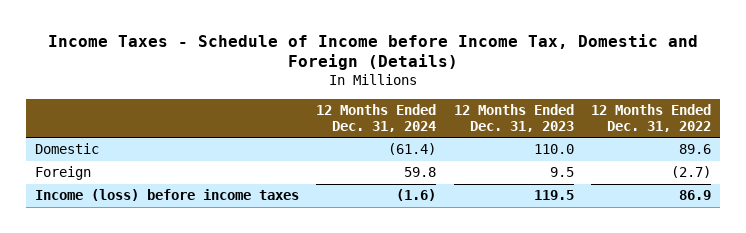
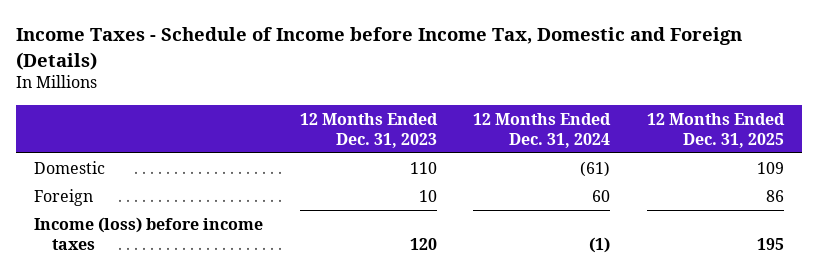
- | 12 Months Ended Dec. 31, 2024 | 12 Months Ended Dec. 31, 2023 | 12 Months Ended Dec. 31, 2022
+ | 12 Months Ended Dec. 31, 2023 | 12 Months Ended Dec. 31, 2024 | 12 Months Ended Dec. 31, 2025
- Domestic | (61.4) | 110.0 | 89.6
- Foreign | 59.8 | 9.5 | (2.7)
- Income (loss) before income taxes | (1.6) | 119.5 | 86.9
+ Domestic | 110 | (61) | 109
+ Foreign | 10 | 60 | 86
+ Income (loss) before income taxes | 120 | (1) | 195

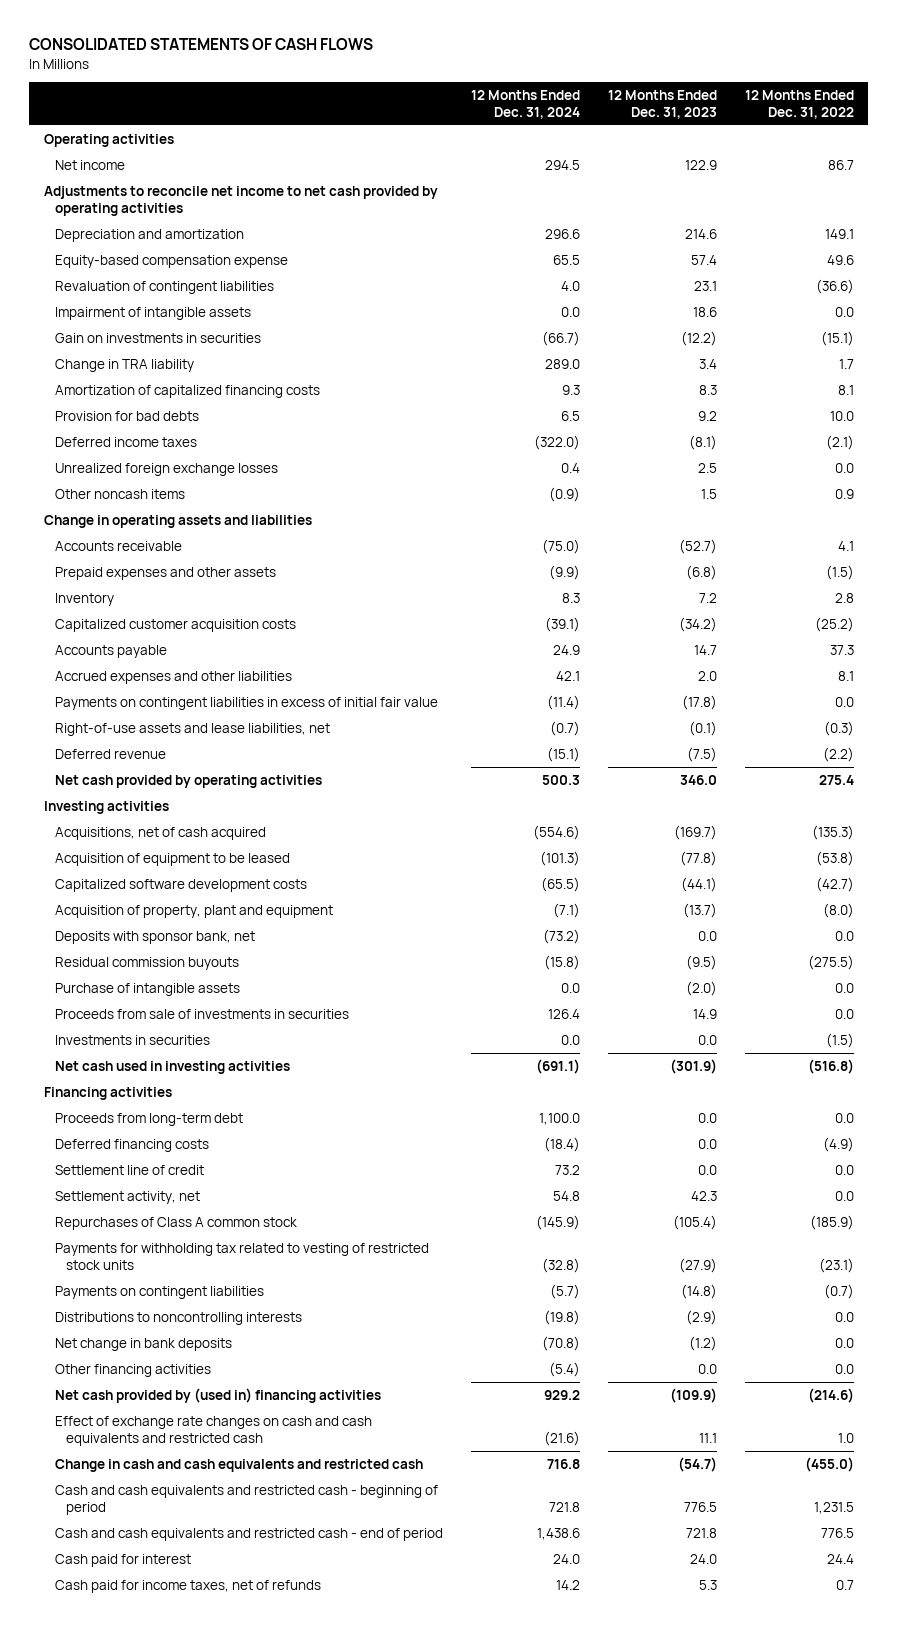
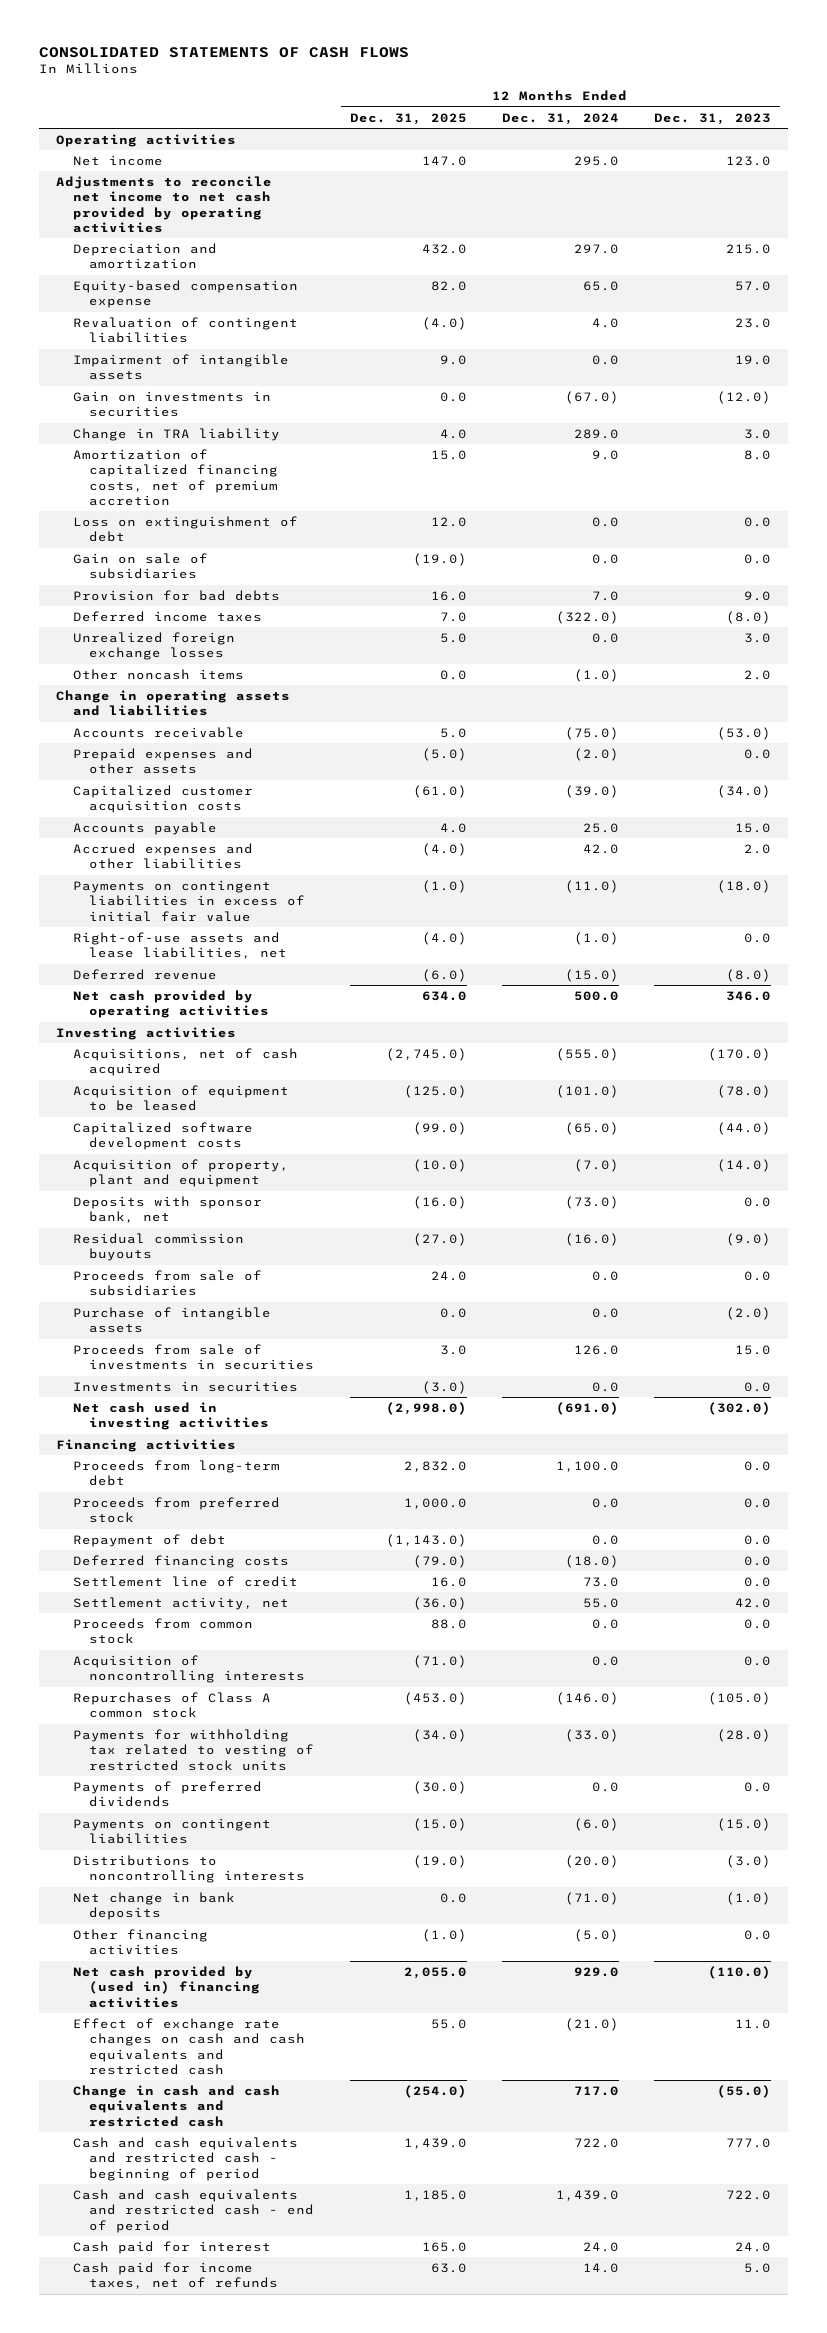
- | 12 Months Ended Dec. 31, 2024 | 12 Months Ended Dec. 31, 2023 | 12 Months Ended Dec. 31, 2022
+ | 12 Months Ended Dec. 31, 2025 | 12 Months Ended Dec. 31, 2024 | 12 Months Ended Dec. 31, 2023
- Net income | 294.5 | 122.9 | 86.7
+ Net income | 147.0 | 295.0 | 123.0
- Depreciation and amortization | 296.6 | 214.6 | 149.1
- Equity-based compensation expense | 65.5 | 57.4 | 49.6
- Revaluation of contingent liabilities | 4.0 | 23.1 | (36.6)
- Impairment of intangible assets | 0.0 | 18.6 | 0.0
- Gain on investments in securities | (66.7) | (12.2) | (15.1)
- Change in TRA liability | 289.0 | 3.4 | 1.7
- Amortization of capitalized financing costs | 9.3 | 8.3 | 8.1
- Provision for bad debts | 6.5 | 9.2 | 10.0
- Deferred income taxes | (322.0) | (8.1) | (2.1)
- Unrealized foreign exchange losses | 0.4 | 2.5 | 0.0
- Other noncash items | (0.9) | 1.5 | 0.9
+ Depreciation and amortization | 432.0 | 297.0 | 215.0
+ Equity-based compensation expense | 82.0 | 65.0 | 57.0
+ Revaluation of contingent liabilities | (4.0) | 4.0 | 23.0
+ Impairment of intangible assets | 9.0 | 0.0 | 19.0
+ Gain on investments in securities | 0.0 | (67.0) | (12.0)
+ Change in TRA liability | 4.0 | 289.0 | 3.0
+ Amortization of capitalized financing costs, net of premium accretion | 15.0 | 9.0 | 8.0
+ Loss on extinguishment of debt | 12.0 | 0.0 | 0.0
+ Gain on sale of subsidiaries | (19.0) | 0.0 | 0.0
+ Provision for bad debts | 16.0 | 7.0 | 9.0
+ Deferred income taxes | 7.0 | (322.0) | (8.0)
+ Unrealized foreign exchange losses | 5.0 | 0.0 | 3.0
+ Other noncash items | 0.0 | (1.0) | 2.0
- Accounts receivable | (75.0) | (52.7) | 4.1
- Prepaid expenses and other assets | (9.9) | (6.8) | (1.5)
- Inventory | 8.3 | 7.2 | 2.8
- Capitalized customer acquisition costs | (39.1) | (34.2) | (25.2)
- Accounts payable | 24.9 | 14.7 | 37.3
- Accrued expenses and other liabilities | 42.1 | 2.0 | 8.1
- Payments on contingent liabilities in excess of initial fair value | (11.4) | (17.8) | 0.0
- Right-of-use assets and lease liabilities, net | (0.7) | (0.1) | (0.3)
- Deferred revenue | (15.1) | (7.5) | (2.2)
- Net cash provided by operating activities | 500.3 | 346.0 | 275.4
+ Accounts receivable | 5.0 | (75.0) | (53.0)
+ Prepaid expenses and other assets | (5.0) | (2.0) | 0.0
+ Capitalized customer acquisition costs | (61.0) | (39.0) | (34.0)
+ Accounts payable | 4.0 | 25.0 | 15.0
+ Accrued expenses and other liabilities | (4.0) | 42.0 | 2.0
+ Payments on contingent liabilities in excess of initial fair value | (1.0) | (11.0) | (18.0)
+ Right-of-use assets and lease liabilities, net | (4.0) | (1.0) | 0.0
+ Deferred revenue | (6.0) | (15.0) | (8.0)
+ Net cash provided by operating activities | 634.0 | 500.0 | 346.0
- Acquisitions, net of cash acquired | (554.6) | (169.7) | (135.3)
- Acquisition of equipment to be leased | (101.3) | (77.8) | (53.8)
- Capitalized software development costs | (65.5) | (44.1) | (42.7)
- Acquisition of property, plant and equipment | (7.1) | (13.7) | (8.0)
- Deposits with sponsor bank, net | (73.2) | 0.0 | 0.0
- Residual commission buyouts | (15.8) | (9.5) | (275.5)
+ Acquisitions, net of cash acquired | (2,745.0) | (555.0) | (170.0)
+ Acquisition of equipment to be leased | (125.0) | (101.0) | (78.0)
+ Capitalized software development costs | (99.0) | (65.0) | (44.0)
+ Acquisition of property, plant and equipment | (10.0) | (7.0) | (14.0)
+ Deposits with sponsor bank, net | (16.0) | (73.0) | 0.0
+ Residual commission buyouts | (27.0) | (16.0) | (9.0)
+ Proceeds from sale of subsidiaries | 24.0 | 0.0 | 0.0
- Proceeds from sale of investments in securities | 126.4 | 14.9 | 0.0
+ Proceeds from sale of investments in securities | 3.0 | 126.0 | 15.0
- Net cash used in investing activities | (691.1) | (301.9) | (516.8)
+ Net cash used in investing activities | (2,998.0) | (691.0) | (302.0)
- Deferred financing costs | (18.4) | 0.0 | (4.9)
- Settlement line of credit | 73.2 | 0.0 | 0.0
- Settlement activity, net | 54.8 | 42.3 | 0.0
- Repurchases of Class A common stock | (145.9) | (105.4) | (185.9)
- Payments for withholding tax related to vesting of restricted stock units | (32.8) | (27.9) | (23.1)
- Payments on contingent liabilities | (5.7) | (14.8) | (0.7)
- Distributions to noncontrolling interests | (19.8) | (2.9) | 0.0
- Net change in bank deposits | (70.8) | (1.2) | 0.0
- Other financing activities | (5.4) | 0.0 | 0.0
- Net cash provided by (used in) financing activities | 929.2 | (109.9) | (214.6)
- Effect of exchange rate changes on cash and cash equivalents and restricted cash | (21.6) | 11.1 | 1.0
- Change in cash and cash equivalents and restricted cash | 716.8 | (54.7) | (455.0)
- Cash and cash equivalents and restricted cash - beginning of period | 721.8 | 776.5 | 1,231.5
- Cash and cash equivalents and restricted cash - end of period | 1,438.6 | 721.8 | 776.5
+ Proceeds from preferred stock | 1,000.0 | 0.0 | 0.0
+ Repayment of debt | (1,143.0) | 0.0 | 0.0
+ Deferred financing costs | (79.0) | (18.0) | 0.0
+ Settlement line of credit | 16.0 | 73.0 | 0.0
+ Settlement activity, net | (36.0) | 55.0 | 42.0
+ Proceeds from common stock | 88.0 | 0.0 | 0.0
+ Acquisition of noncontrolling interests | (71.0) | 0.0 | 0.0
+ Repurchases of Class A common stock | (453.0) | (146.0) | (105.0)
+ Payments for withholding tax related to vesting of restricted stock units | (34.0) | (33.0) | (28.0)
+ Payments of preferred dividends | (30.0) | 0.0 | 0.0
+ Payments on contingent liabilities | (15.0) | (6.0) | (15.0)
+ Distributions to noncontrolling interests | (19.0) | (20.0) | (3.0)
+ Net change in bank deposits | 0.0 | (71.0) | (1.0)
+ Other financing activities | (1.0) | (5.0) | 0.0
+ Net cash provided by (used in) financing activities | 2,055.0 | 929.0 | (110.0)
+ Effect of exchange rate changes on cash and cash equivalents and restricted cash | 55.0 | (21.0) | 11.0
+ Change in cash and cash equivalents and restricted cash | (254.0) | 717.0 | (55.0)
+ Cash and cash equivalents and restricted cash - beginning of period | 1,439.0 | 722.0 | 777.0
+ Cash and cash equivalents and restricted cash - end of period | 1,185.0 | 1,439.0 | 722.0
- Cash paid for income taxes, net of refunds | 14.2 | 5.3 | 0.7
+ Cash paid for income taxes, net of refunds | 63.0 | 14.0 | 5.0

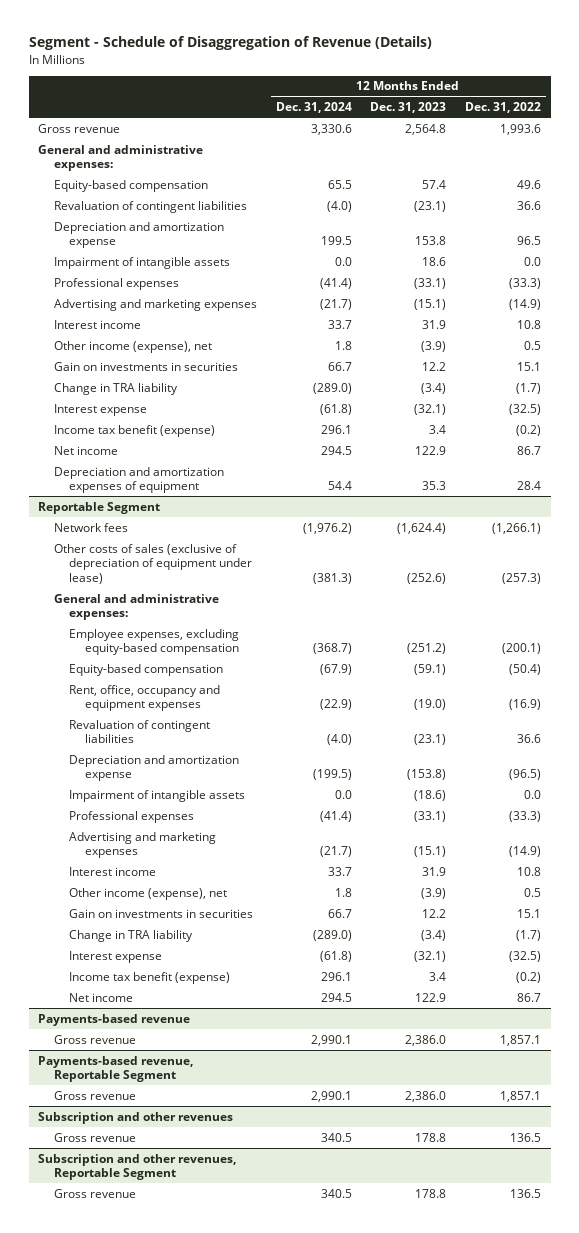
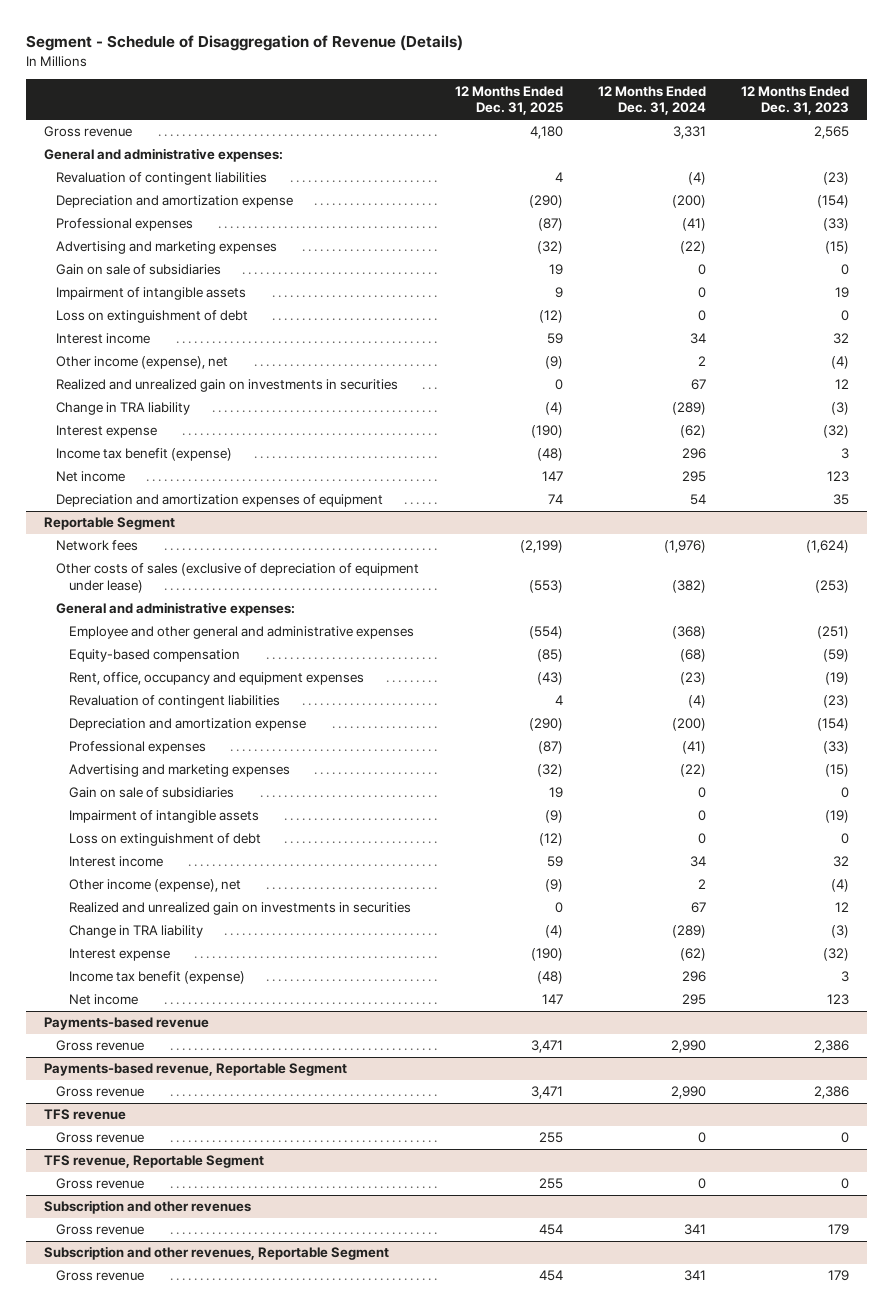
- | 12 Months Ended Dec. 31, 2024 | 12 Months Ended Dec. 31, 2023 | 12 Months Ended Dec. 31, 2022
+ | 12 Months Ended Dec. 31, 2025 | 12 Months Ended Dec. 31, 2024 | 12 Months Ended Dec. 31, 2023
- Gross revenue | 3,330.6 | 2,564.8 | 1,993.6
+ Gross revenue | 4,180 | 3,331 | 2,565
- Equity-based compensation | 65.5 | 57.4 | 49.6
- Revaluation of contingent liabilities | (4.0) | (23.1) | 36.6
- Depreciation and amortization expense | 199.5 | 153.8 | 96.5
- Impairment of intangible assets | 0.0 | 18.6 | 0.0
- Professional expenses | (41.4) | (33.1) | (33.3)
- Advertising and marketing expenses | (21.7) | (15.1) | (14.9)
- Interest income | 33.7 | 31.9 | 10.8
- Other income (expense), net | 1.8 | (3.9) | 0.5
- Gain on investments in securities | 66.7 | 12.2 | 15.1
- Change in TRA liability | (289.0) | (3.4) | (1.7)
- Interest expense | (61.8) | (32.1) | (32.5)
- Income tax benefit (expense) | 296.1 | 3.4 | (0.2)
- Net income | 294.5 | 122.9 | 86.7
- Depreciation and amortization expenses of equipment | 54.4 | 35.3 | 28.4
+ Revaluation of contingent liabilities | 4 | (4) | (23)
+ Depreciation and amortization expense | (290) | (200) | (154)
+ Professional expenses | (87) | (41) | (33)
+ Advertising and marketing expenses | (32) | (22) | (15)
+ Gain on sale of subsidiaries | 19 | 0 | 0
+ Impairment of intangible assets | 9 | 0 | 19
+ Loss on extinguishment of debt | (12) | 0 | 0
+ Interest income | 59 | 34 | 32
+ Other income (expense), net | (9) | 2 | (4)
+ Realized and unrealized gain on investments in securities | 0 | 67 | 12
+ Change in TRA liability | (4) | (289) | (3)
+ Interest expense | (190) | (62) | (32)
+ Income tax benefit (expense) | (48) | 296 | 3
+ Net income | 147 | 295 | 123
+ Depreciation and amortization expenses of equipment | 74 | 54 | 35
@ Reportable Segment
- Network fees | (1,976.2) | (1,624.4) | (1,266.1)
- Other costs of sales (exclusive of depreciation of equipment under lease) | (381.3) | (252.6) | (257.3)
+ Network fees | (2,199) | (1,976) | (1,624)
+ Other costs of sales (exclusive of depreciation of equipment under lease) | (553) | (382) | (253)
- Employee expenses, excluding equity-based compensation | (368.7) | (251.2) | (200.1)
- Equity-based compensation | (67.9) | (59.1) | (50.4)
- Rent, office, occupancy and equipment expenses | (22.9) | (19.0) | (16.9)
- Revaluation of contingent liabilities | (4.0) | (23.1) | 36.6
- Depreciation and amortization expense | (199.5) | (153.8) | (96.5)
- Impairment of intangible assets | 0.0 | (18.6) | 0.0
- Professional expenses | (41.4) | (33.1) | (33.3)
- Advertising and marketing expenses | (21.7) | (15.1) | (14.9)
- Interest income | 33.7 | 31.9 | 10.8
- Other income (expense), net | 1.8 | (3.9) | 0.5
- Gain on investments in securities | 66.7 | 12.2 | 15.1
- Change in TRA liability | (289.0) | (3.4) | (1.7)
- Interest expense | (61.8) | (32.1) | (32.5)
- Income tax benefit (expense) | 296.1 | 3.4 | (0.2)
- Net income | 294.5 | 122.9 | 86.7
+ Employee and other general and administrative expenses | (554) | (368) | (251)
+ Equity-based compensation | (85) | (68) | (59)
+ Rent, office, occupancy and equipment expenses | (43) | (23) | (19)
+ Revaluation of contingent liabilities | 4 | (4) | (23)
+ Depreciation and amortization expense | (290) | (200) | (154)
+ Professional expenses | (87) | (41) | (33)
+ Advertising and marketing expenses | (32) | (22) | (15)
+ Gain on sale of subsidiaries | 19 | 0 | 0
+ Impairment of intangible assets | (9) | 0 | (19)
+ Loss on extinguishment of debt | (12) | 0 | 0
+ Interest income | 59 | 34 | 32
+ Other income (expense), net | (9) | 2 | (4)
+ Realized and unrealized gain on investments in securities | 0 | 67 | 12
+ Change in TRA liability | (4) | (289) | (3)
+ Interest expense | (190) | (62) | (32)
+ Income tax benefit (expense) | (48) | 296 | 3
+ Net income | 147 | 295 | 123
@ Payments-based revenue
- Gross revenue | 2,990.1 | 2,386.0 | 1,857.1
+ Gross revenue | 3,471 | 2,990 | 2,386
@ Payments-based revenue, Reportable Segment
- Gross revenue | 2,990.1 | 2,386.0 | 1,857.1
+ Gross revenue | 3,471 | 2,990 | 2,386
+ TFS revenue
+ Gross revenue | 255 | 0 | 0
+ TFS revenue, Reportable Segment
+ Gross revenue | 255 | 0 | 0
@ Subscription and other revenues
- Gross revenue | 340.5 | 178.8 | 136.5
+ Gross revenue | 454 | 341 | 179
@ Subscription and other revenues, Reportable Segment
- Gross revenue | 340.5 | 178.8 | 136.5
+ Gross revenue | 454 | 341 | 179

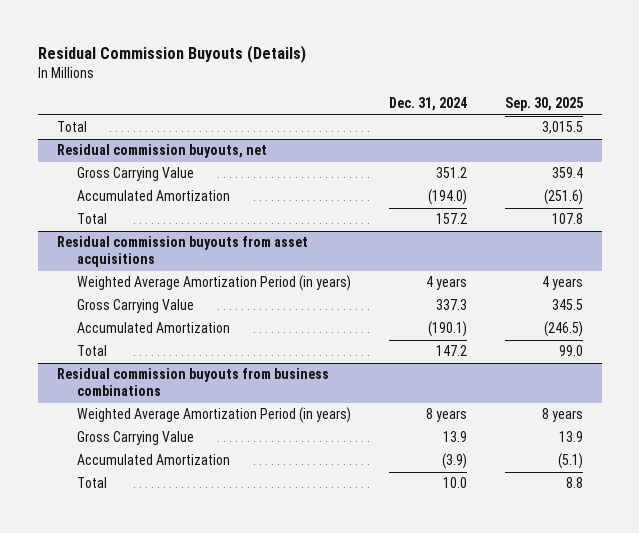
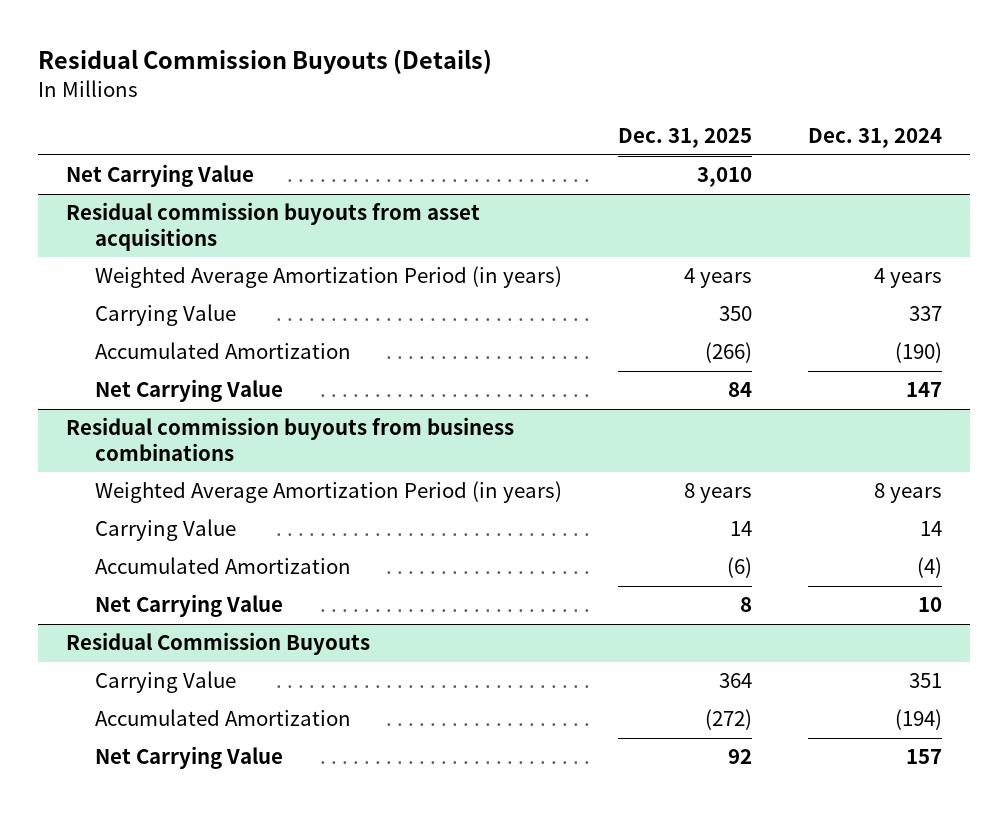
- | Dec. 31, 2024 | Sep. 30, 2025
+ | Dec. 31, 2025 | Dec. 31, 2024
- Total | | 3,015.5
- Residual commission buyouts, net
- Gross Carrying Value | 351.2 | 359.4
- Accumulated Amortization | (194.0) | (251.6)
- Total | 157.2 | 107.8
+ Net Carrying Value | 3,010 |
@ Residual commission buyouts from asset acquisitions
- Gross Carrying Value | 337.3 | 345.5
- Accumulated Amortization | (190.1) | (246.5)
- Total | 147.2 | 99.0
+ Carrying Value | 350 | 337
+ Accumulated Amortization | (266) | (190)
+ Net Carrying Value | 84 | 147
@ Residual commission buyouts from business combinations
- Gross Carrying Value | 13.9 | 13.9
- Accumulated Amortization | (3.9) | (5.1)
- Total | 10.0 | 8.8
+ Carrying Value | 14 | 14
+ Accumulated Amortization | (6) | (4)
+ Net Carrying Value | 8 | 10
+ Residual Commission Buyouts
+ Carrying Value | 364 | 351
+ Accumulated Amortization | (272) | (194)
+ Net Carrying Value | 92 | 157

